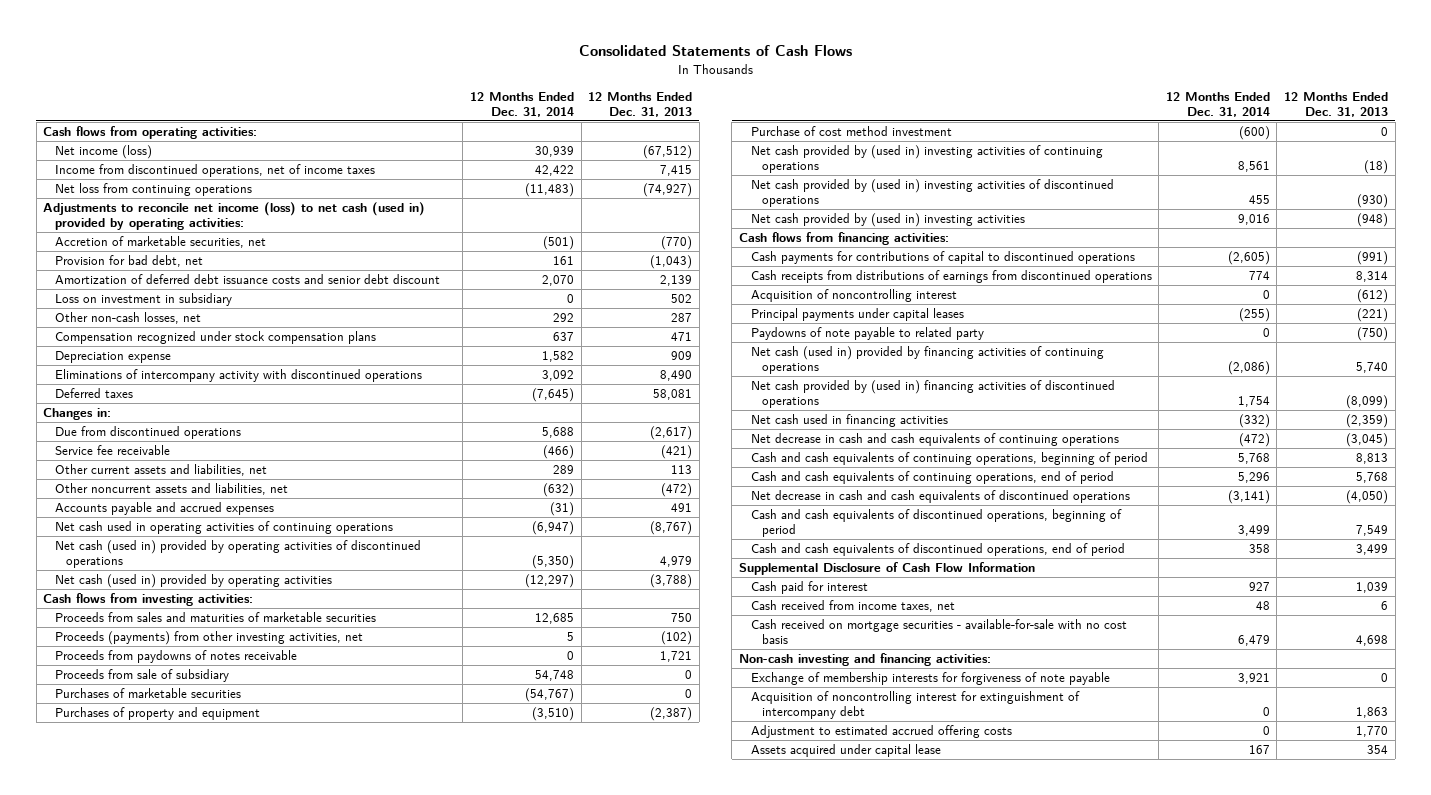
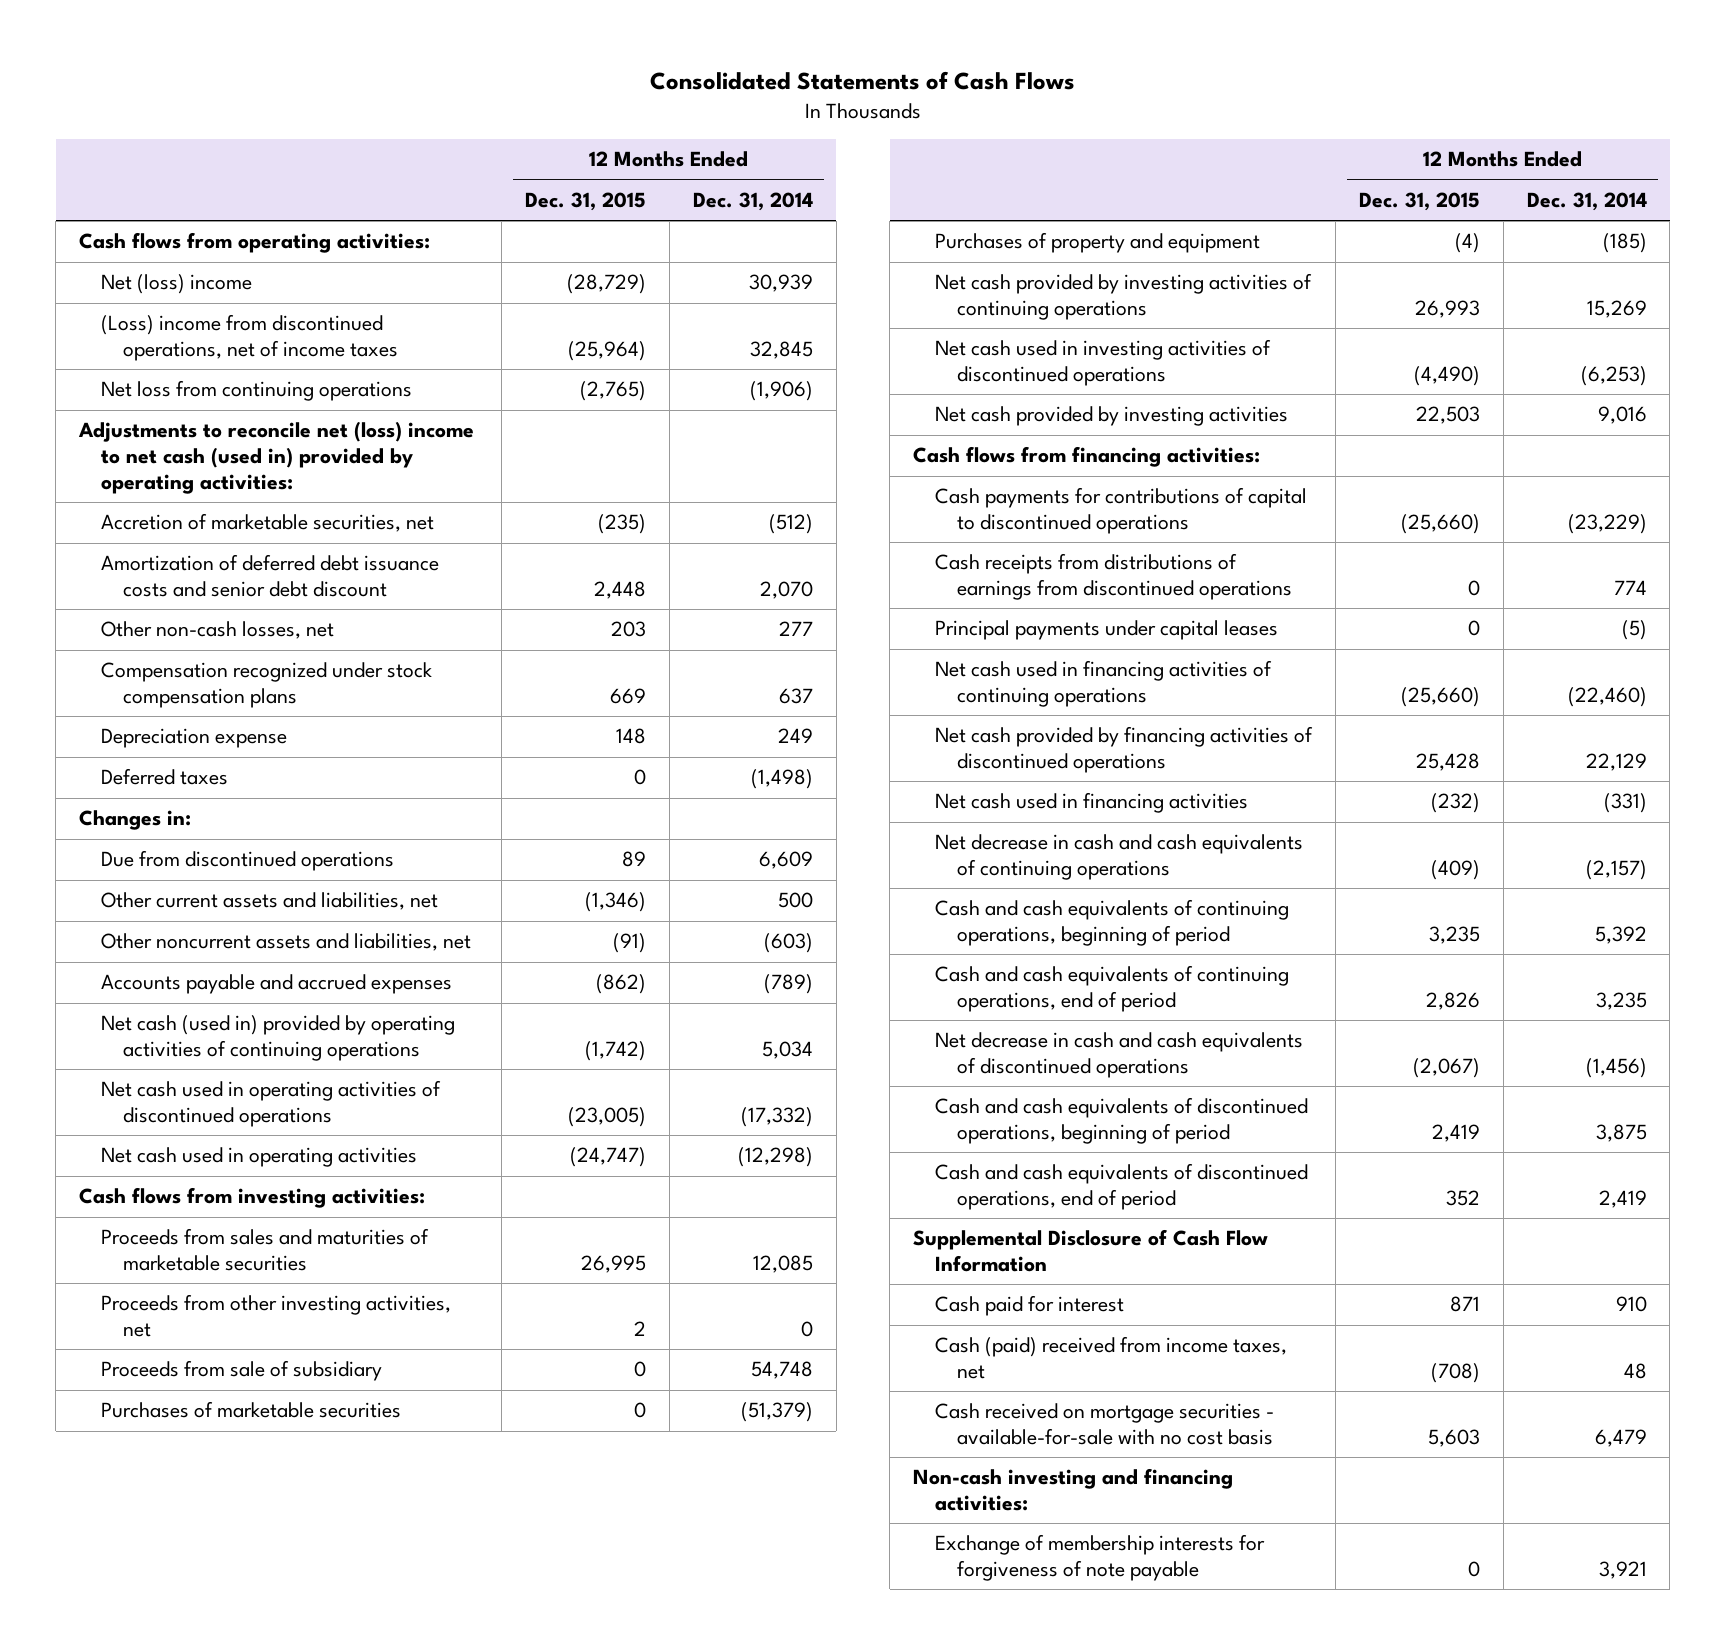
- | 12 Months Ended Dec. 31, 2014 | 12 Months Ended Dec. 31, 2013
+ | 12 Months Ended Dec. 31, 2015 | 12 Months Ended Dec. 31, 2014
- Net income (loss) | 30,939 | (67,512)
- Income from discontinued operations, net of income taxes | 42,422 | 7,415
- Net loss from continuing operations | (11,483) | (74,927)
- Adjustments to reconcile net income (loss) to net cash (used in) provided by operating activities:
- Accretion of marketable securities, net | (501) | (770)
- Provision for bad debt, net | 161 | (1,043)
+ Net (loss) income | (28,729) | 30,939
+ (Loss) income from discontinued operations, net of income taxes | (25,964) | 32,845
+ Net loss from continuing operations | (2,765) | (1,906)
+ Adjustments to reconcile net (loss) income to net cash (used in) provided by operating activities:
+ Accretion of marketable securities, net | (235) | (512)
- Loss on investment in subsidiary | 0 | 502
- Other non-cash losses, net | 292 | 287
+ Other non-cash losses, net | 203 | 277
- Depreciation expense | 1,582 | 909
- Eliminations of intercompany activity with discontinued operations | 3,092 | 8,490
- Deferred taxes | (7,645) | 58,081
+ Depreciation expense | 148 | 249
+ Deferred taxes | 0 | (1,498)
- Due from discontinued operations | 5,688 | (2,617)
- Service fee receivable | (466) | (421)
- Other current assets and liabilities, net | 289 | 113
- Other noncurrent assets and liabilities, net | (632) | (472)
- Accounts payable and accrued expenses | (31) | 491
- Net cash used in operating activities of continuing operations | (6,947) | (8,767)
- Net cash (used in) provided by operating activities of discontinued operations | (5,350) | 4,979
- Net cash (used in) provided by operating activities | (12,297) | (3,788)
+ Due from discontinued operations | 89 | 6,609
+ Other current assets and liabilities, net | (1,346) | 500
+ Other noncurrent assets and liabilities, net | (91) | (603)
+ Accounts payable and accrued expenses | (862) | (789)
+ Net cash (used in) provided by operating activities of continuing operations | (1,742) | 5,034
+ Net cash used in operating activities of discontinued operations | (23,005) | (17,332)
+ Net cash used in operating activities | (24,747) | (12,298)
- Proceeds from sales and maturities of marketable securities | 12,685 | 750
- Proceeds (payments) from other investing activities, net | 5 | (102)
- Proceeds from paydowns of notes receivable | 0 | 1,721
+ Proceeds from sales and maturities of marketable securities | 26,995 | 12,085
+ Proceeds from other investing activities, net | 2 | 0
- Purchases of marketable securities | (54,767) | 0
- Purchases of property and equipment | (3,510) | (2,387)
- Purchase of cost method investment | (600) | 0
- Net cash provided by (used in) investing activities of continuing operations | 8,561 | (18)
- Net cash provided by (used in) investing activities of discontinued operations | 455 | (930)
- Net cash provided by (used in) investing activities | 9,016 | (948)
+ Purchases of marketable securities | 0 | (51,379)
+ Purchases of property and equipment | (4) | (185)
+ Net cash provided by investing activities of continuing operations | 26,993 | 15,269
+ Net cash used in investing activities of discontinued operations | (4,490) | (6,253)
+ Net cash provided by investing activities | 22,503 | 9,016
- Cash payments for contributions of capital to discontinued operations | (2,605) | (991)
+ Cash payments for contributions of capital to discontinued operations | (25,660) | (23,229)
- Acquisition of noncontrolling interest | 0 | (612)
- Principal payments under capital leases | (255) | (221)
- Paydowns of note payable to related party | 0 | (750)
- Net cash (used in) provided by financing activities of continuing operations | (2,086) | 5,740
- Net cash provided by (used in) financing activities of discontinued operations | 1,754 | (8,099)
- Net cash used in financing activities | (332) | (2,359)
- Net decrease in cash and cash equivalents of continuing operations | (472) | (3,045)
- Cash and cash equivalents of continuing operations, beginning of period | 5,768 | 8,813
- Cash and cash equivalents of continuing operations, end of period | 5,296 | 5,768
- Net decrease in cash and cash equivalents of discontinued operations | (3,141) | (4,050)
- Cash and cash equivalents of discontinued operations, beginning of period | 3,499 | 7,549
- Cash and cash equivalents of discontinued operations, end of period | 358 | 3,499
+ Principal payments under capital leases | 0 | (5)
+ Net cash used in financing activities of continuing operations | (25,660) | (22,460)
+ Net cash provided by financing activities of discontinued operations | 25,428 | 22,129
+ Net cash used in financing activities | (232) | (331)
+ Net decrease in cash and cash equivalents of continuing operations | (409) | (2,157)
+ Cash and cash equivalents of continuing operations, beginning of period | 3,235 | 5,392
+ Cash and cash equivalents of continuing operations, end of period | 2,826 | 3,235
+ Net decrease in cash and cash equivalents of discontinued operations | (2,067) | (1,456)
+ Cash and cash equivalents of discontinued operations, beginning of period | 2,419 | 3,875
+ Cash and cash equivalents of discontinued operations, end of period | 352 | 2,419
- Cash paid for interest | 927 | 1,039
- Cash received from income taxes, net | 48 | 6
+ Cash paid for interest | 871 | 910
+ Cash (paid) received from income taxes, net | (708) | 48
- Acquisition of noncontrolling interest for extinguishment of intercompany debt | 0 | 1,863
- Adjustment to estimated accrued offering costs | 0 | 1,770
- Assets acquired under capital lease | 167 | 354

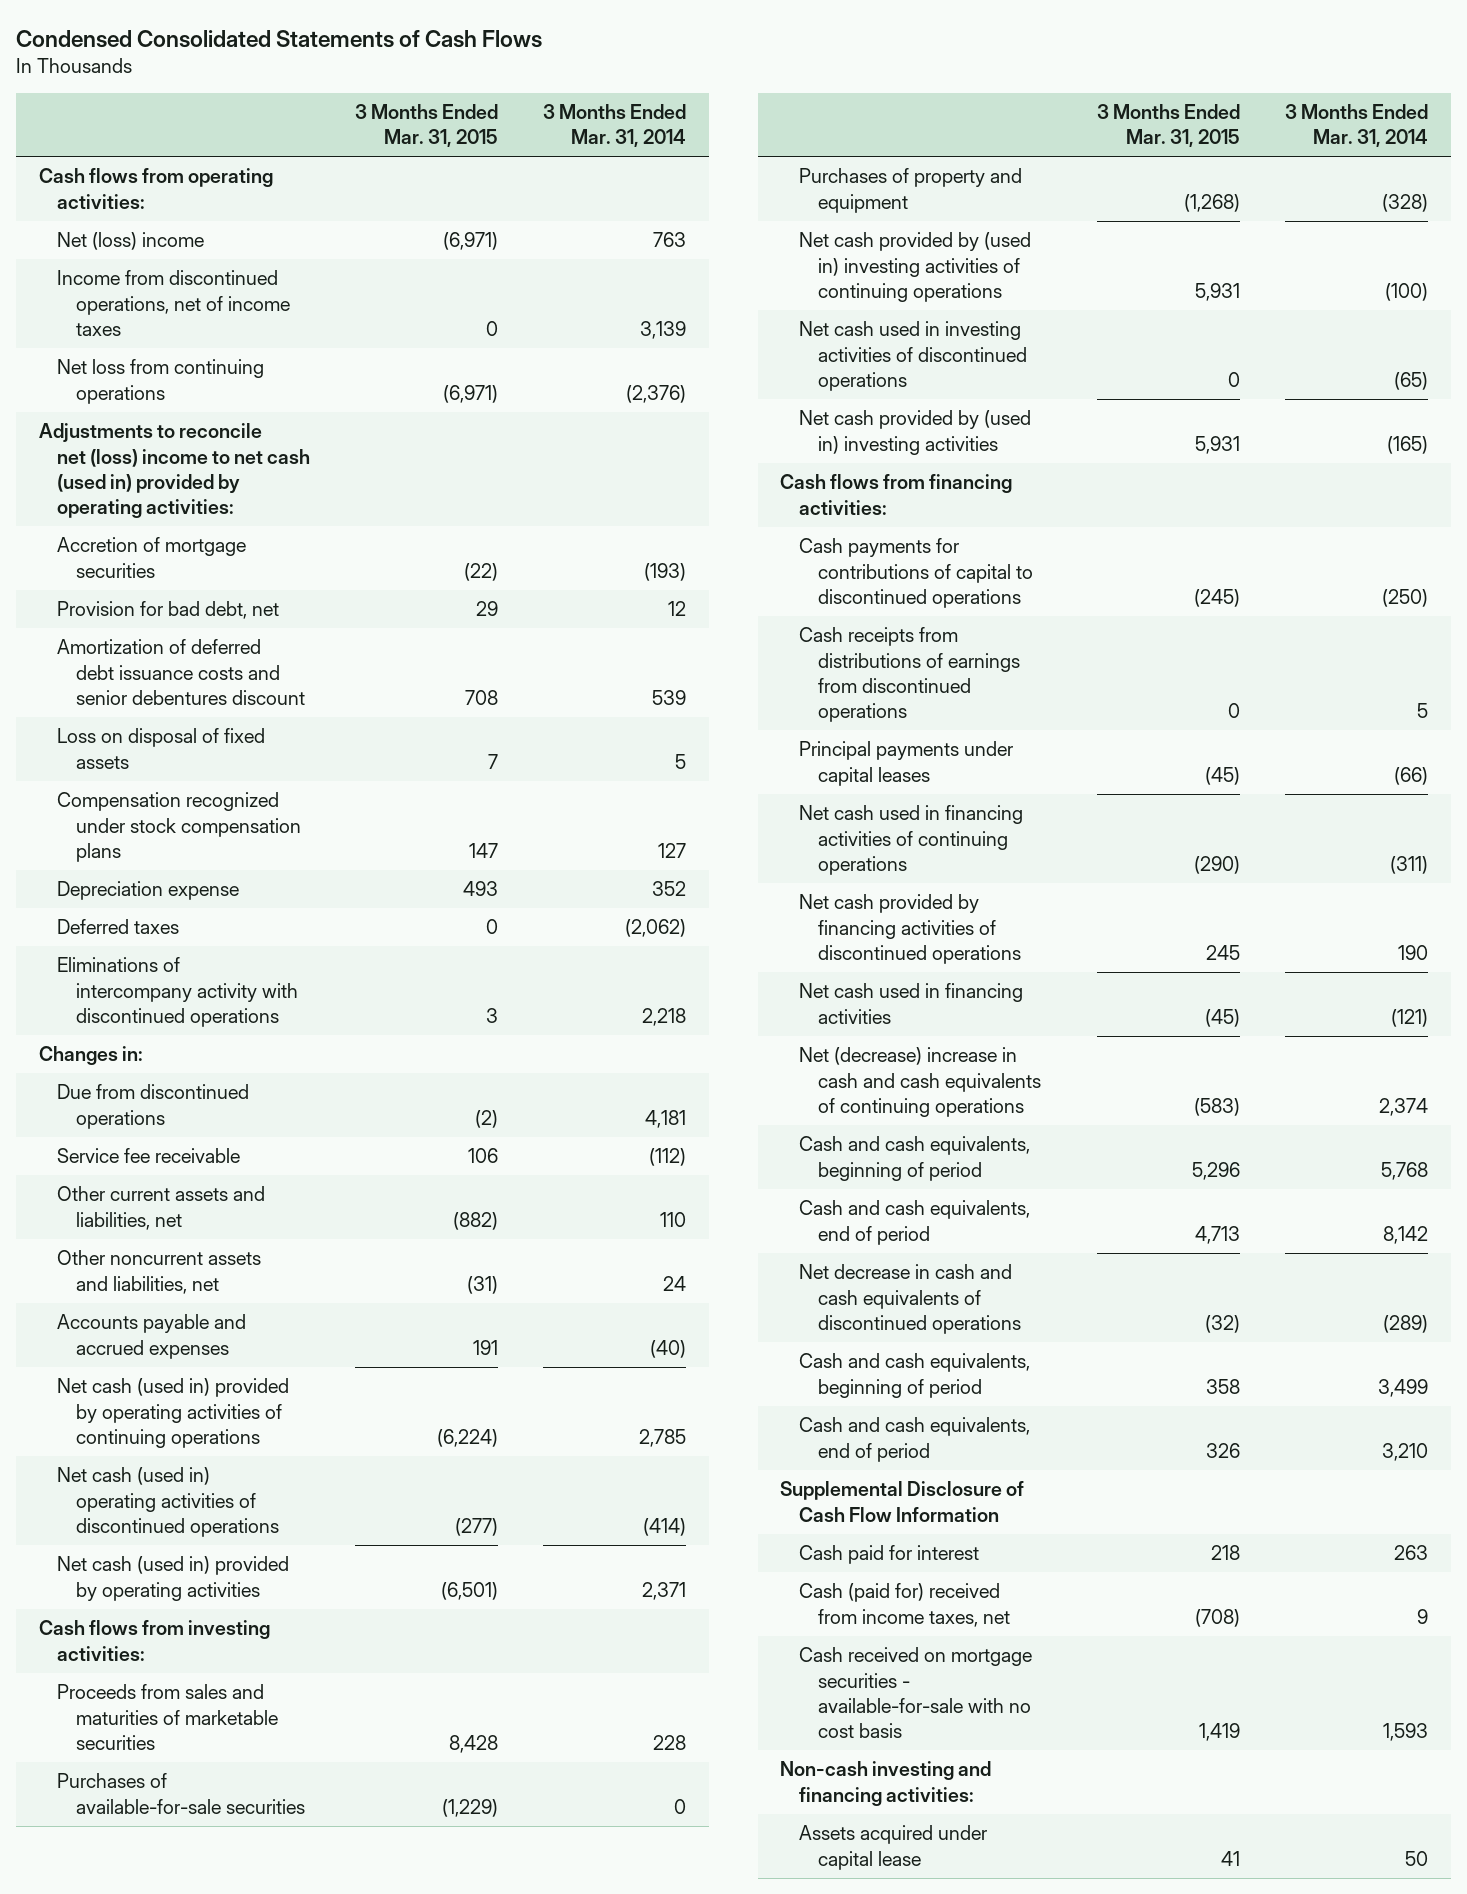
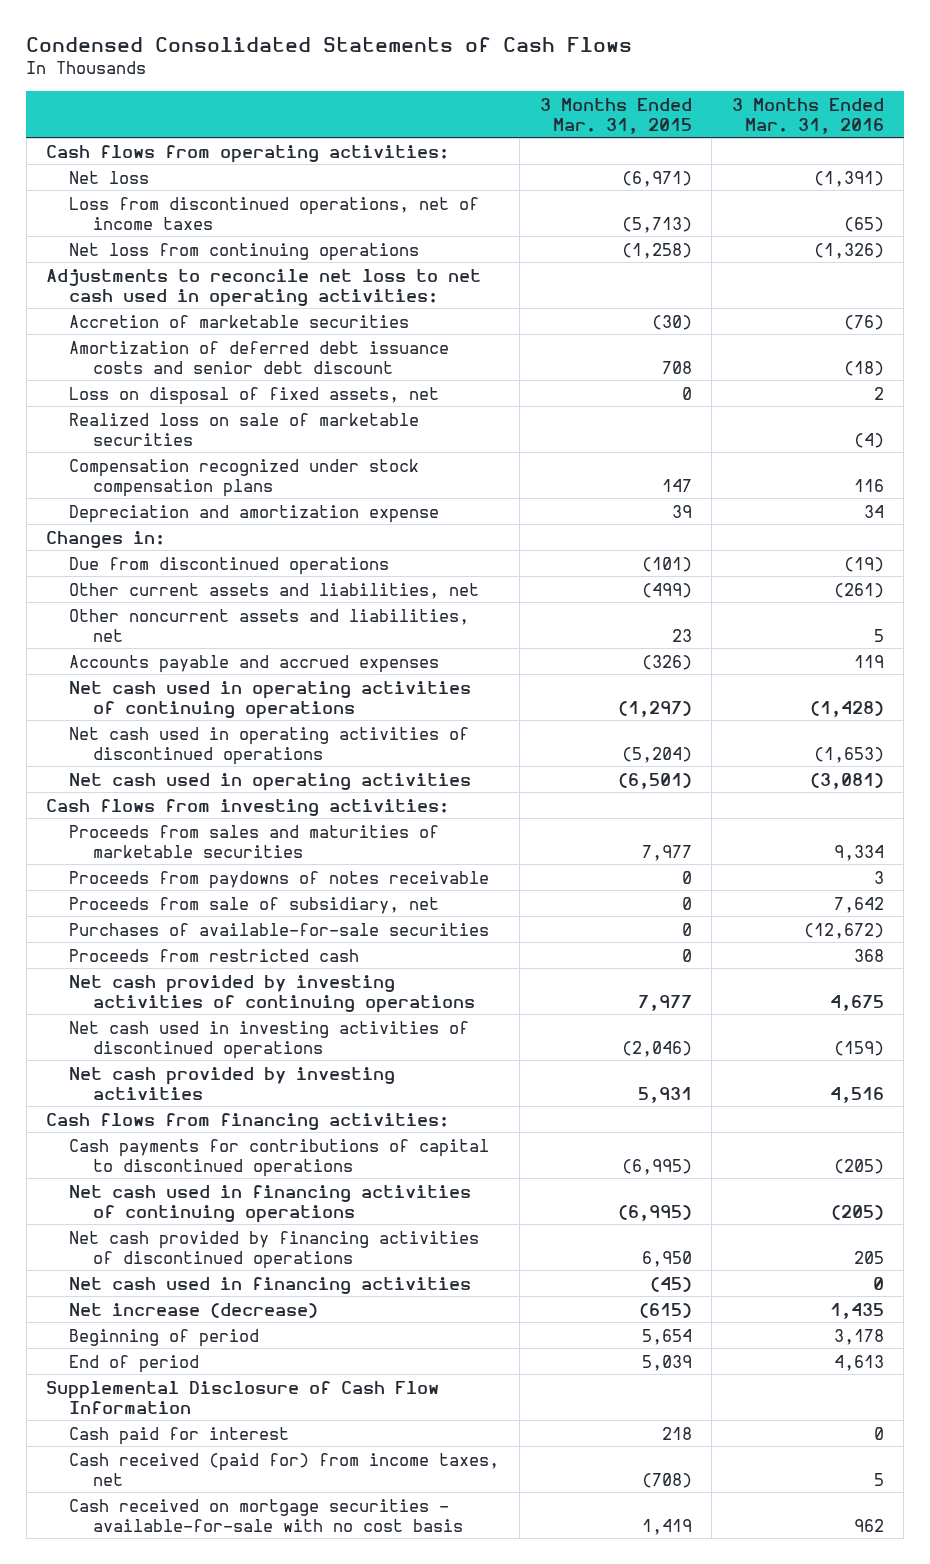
- | 3 Months Ended Mar. 31, 2015 | 3 Months Ended Mar. 31, 2014
+ | 3 Months Ended Mar. 31, 2015 | 3 Months Ended Mar. 31, 2016
- Net (loss) income | (6,971) | 763
- Income from discontinued operations, net of income taxes | 0 | 3,139
- Net loss from continuing operations | (6,971) | (2,376)
- Adjustments to reconcile net (loss) income to net cash (used in) provided by operating activities:
- Accretion of mortgage securities | (22) | (193)
- Provision for bad debt, net | 29 | 12
- Amortization of deferred debt issuance costs and senior debentures discount | 708 | 539
- Loss on disposal of fixed assets | 7 | 5
+ Net loss | (6,971) | (1,391)
+ Loss from discontinued operations, net of income taxes | (5,713) | (65)
+ Net loss from continuing operations | (1,258) | (1,326)
+ Adjustments to reconcile net loss to net cash used in operating activities:
+ Accretion of marketable securities | (30) | (76)
+ Amortization of deferred debt issuance costs and senior debt discount | 708 | (18)
+ Loss on disposal of fixed assets, net | 0 | 2
+ Realized loss on sale of marketable securities | | (4)
- Depreciation expense | 493 | 352
- Deferred taxes | 0 | (2,062)
- Eliminations of intercompany activity with discontinued operations | 3 | 2,218
+ Depreciation and amortization expense | 39 | 34
- Due from discontinued operations | (2) | 4,181
- Service fee receivable | 106 | (112)
- Other current assets and liabilities, net | (882) | 110
- Other noncurrent assets and liabilities, net | (31) | 24
- Accounts payable and accrued expenses | 191 | (40)
- Net cash (used in) provided by operating activities of continuing operations | (6,224) | 2,785
- Net cash (used in) operating activities of discontinued operations | (277) | (414)
- Net cash (used in) provided by operating activities | (6,501) | 2,371
+ Due from discontinued operations | (101) | (19)
+ Other current assets and liabilities, net | (499) | (261)
+ Other noncurrent assets and liabilities, net | 23 | 5
+ Accounts payable and accrued expenses | (326) | 119
+ Net cash used in operating activities of continuing operations | (1,297) | (1,428)
+ Net cash used in operating activities of discontinued operations | (5,204) | (1,653)
+ Net cash used in operating activities | (6,501) | (3,081)
- Proceeds from sales and maturities of marketable securities | 8,428 | 228
- Purchases of available-for-sale securities | (1,229) | 0
- Purchases of property and equipment | (1,268) | (328)
- Net cash provided by (used in) investing activities of continuing operations | 5,931 | (100)
- Net cash used in investing activities of discontinued operations | 0 | (65)
- Net cash provided by (used in) investing activities | 5,931 | (165)
+ Proceeds from sales and maturities of marketable securities | 7,977 | 9,334
+ Proceeds from paydowns of notes receivable | 0 | 3
+ Proceeds from sale of subsidiary, net | 0 | 7,642
+ Purchases of available-for-sale securities | 0 | (12,672)
+ Proceeds from restricted cash | 0 | 368
+ Net cash provided by investing activities of continuing operations | 7,977 | 4,675
+ Net cash used in investing activities of discontinued operations | (2,046) | (159)
+ Net cash provided by investing activities | 5,931 | 4,516
- Cash payments for contributions of capital to discontinued operations | (245) | (250)
- Cash receipts from distributions of earnings from discontinued operations | 0 | 5
- Principal payments under capital leases | (45) | (66)
- Net cash used in financing activities of continuing operations | (290) | (311)
- Net cash provided by financing activities of discontinued operations | 245 | 190
+ Cash payments for contributions of capital to discontinued operations | (6,995) | (205)
+ Net cash used in financing activities of continuing operations | (6,995) | (205)
+ Net cash provided by financing activities of discontinued operations | 6,950 | 205
- Net (decrease) increase in cash and cash equivalents of continuing operations | (583) | 2,374
- Cash and cash equivalents, beginning of period | 5,296 | 5,768
- Cash and cash equivalents, end of period | 4,713 | 8,142
- Net decrease in cash and cash equivalents of discontinued operations | (32) | (289)
- Cash and cash equivalents, beginning of period | 358 | 3,499
- Cash and cash equivalents, end of period | 326 | 3,210
+ Net increase (decrease) | (615) | 1,435
+ Beginning of period | 5,654 | 3,178
+ End of period | 5,039 | 4,613
- Cash (paid for) received from income taxes, net | (708) | 9
+ Cash received (paid for) from income taxes, net | (708) | 5
- Non-cash investing and financing activities:
- Assets acquired under capital lease | 41 | 50

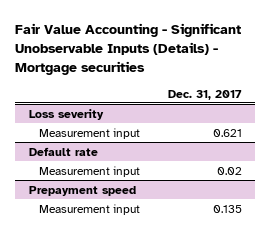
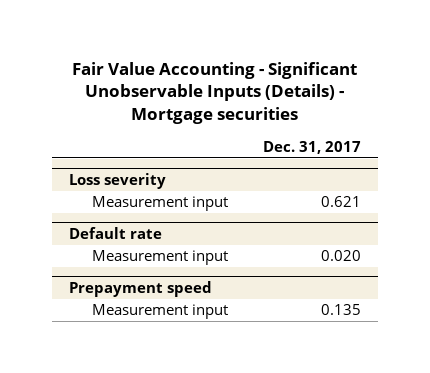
@ Default rate
- Measurement input | 0.02
+ Measurement input | 0.020

